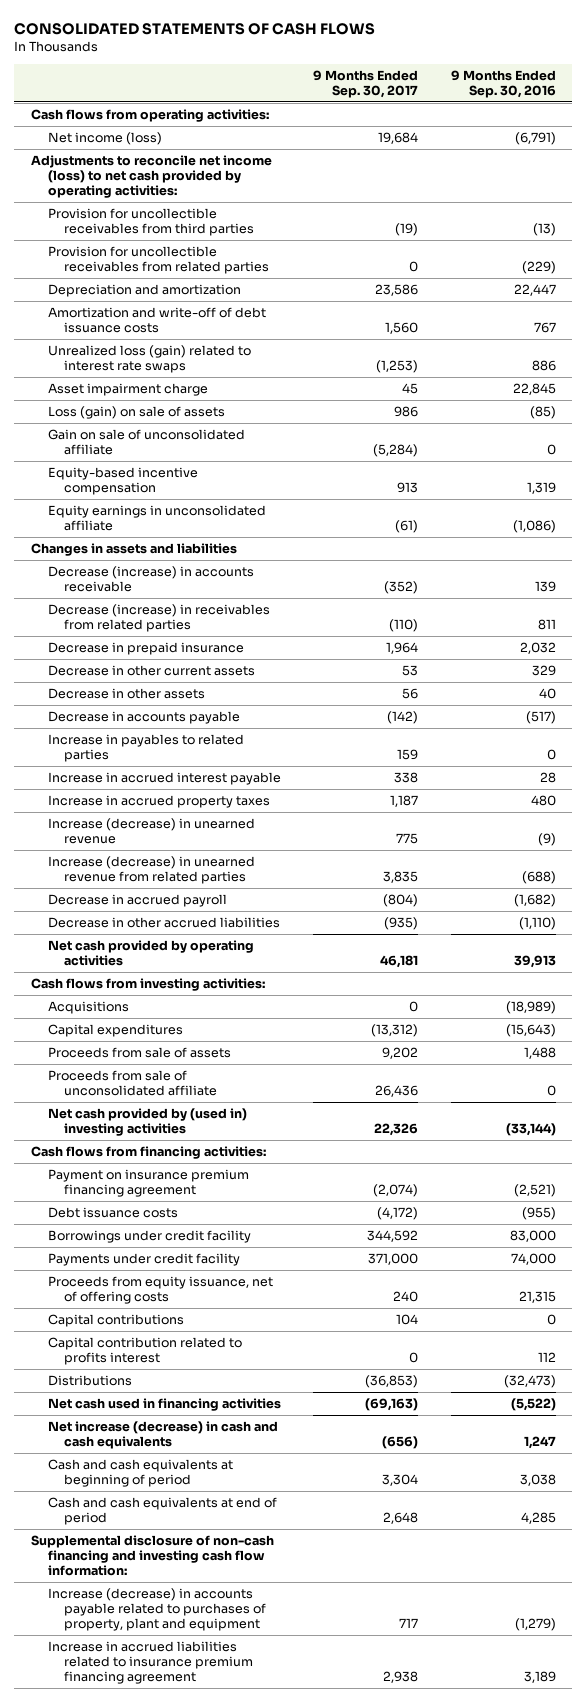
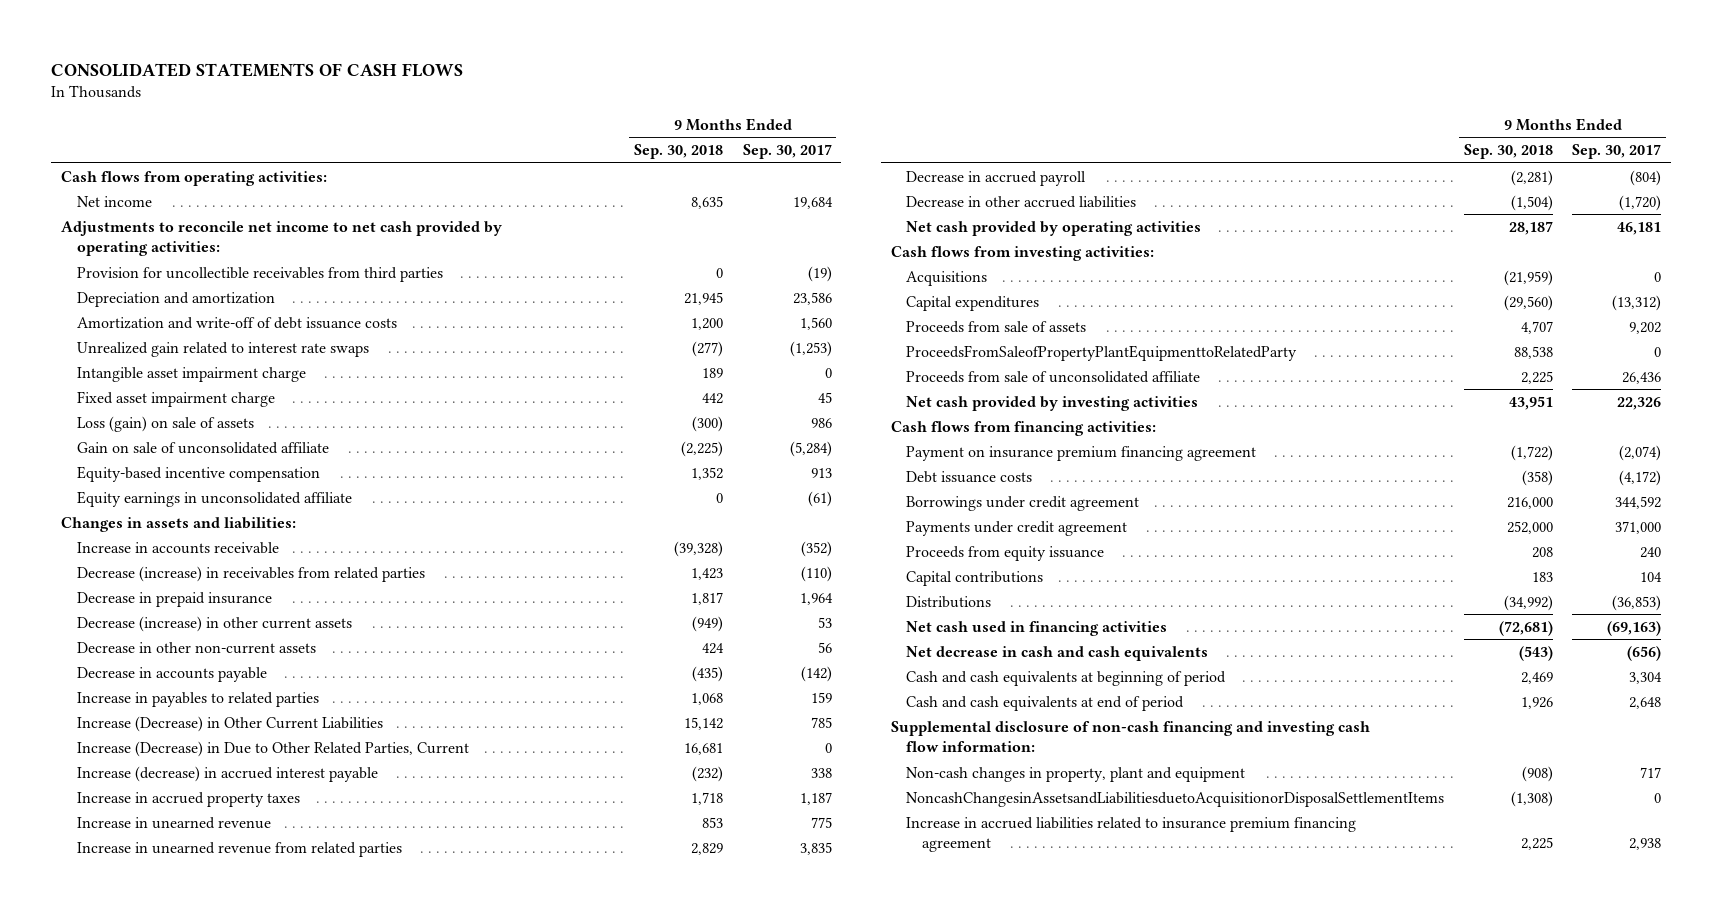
- | 9 Months Ended Sep. 30, 2017 | 9 Months Ended Sep. 30, 2016
+ | 9 Months Ended Sep. 30, 2018 | 9 Months Ended Sep. 30, 2017
- Net income (loss) | 19,684 | (6,791)
- Adjustments to reconcile net income (loss) to net cash provided by operating activities:
+ Net income | 8,635 | 19,684
+ Adjustments to reconcile net income to net cash provided by operating activities:
- Provision for uncollectible receivables from related parties | 0 | (229)
- Unrealized loss (gain) related to interest rate swaps | (1,253) | 886
- Asset impairment charge | 45 | 22,845
+ Unrealized gain related to interest rate swaps | (277) | (1,253)
+ Intangible asset impairment charge | 189 | 0
+ Fixed asset impairment charge | 442 | 45
- Changes in assets and liabilities
- Decrease (increase) in accounts receivable | (352) | 139
+ Changes in assets and liabilities:
+ Increase in accounts receivable | (39,328) | (352)
- Decrease in other current assets | 53 | 329
- Decrease in other assets | 56 | 40
+ Decrease (increase) in other current assets | (949) | 53
+ Decrease in other non-current assets | 424 | 56
- Increase in accrued interest payable | 338 | 28
+ Increase (Decrease) in Other Current Liabilities | 15,142 | 785
+ Increase (Decrease) in Due to Other Related Parties, Current | 16,681 | 0
+ Increase (decrease) in accrued interest payable | (232) | 338
- Increase (decrease) in unearned revenue | 775 | (9)
- Increase (decrease) in unearned revenue from related parties | 3,835 | (688)
+ Increase in unearned revenue | 853 | 775
+ Increase in unearned revenue from related parties | 2,829 | 3,835
- Decrease in other accrued liabilities | (935) | (1,110)
+ Decrease in other accrued liabilities | (1,504) | (1,720)
+ ProceedsFromSaleofPropertyPlantEquipmenttoRelatedParty | 88,538 | 0
- Net cash provided by (used in) investing activities | 22,326 | (33,144)
+ Net cash provided by investing activities | 43,951 | 22,326
- Borrowings under credit facility | 344,592 | 83,000
- Payments under credit facility | 371,000 | 74,000
- Proceeds from equity issuance, net of offering costs | 240 | 21,315
+ Borrowings under credit agreement | 216,000 | 344,592
+ Payments under credit agreement | 252,000 | 371,000
+ Proceeds from equity issuance | 208 | 240
- Capital contribution related to profits interest | 0 | 112
- Net increase (decrease) in cash and cash equivalents | (656) | 1,247
+ Net decrease in cash and cash equivalents | (543) | (656)
- Increase (decrease) in accounts payable related to purchases of property, plant and equipment | 717 | (1,279)
+ Non-cash changes in property, plant and equipment | (908) | 717
+ NoncashChangesinAssetsandLiabilitiesduetoAcquisitionorDisposalSettlementItems | (1,308) | 0

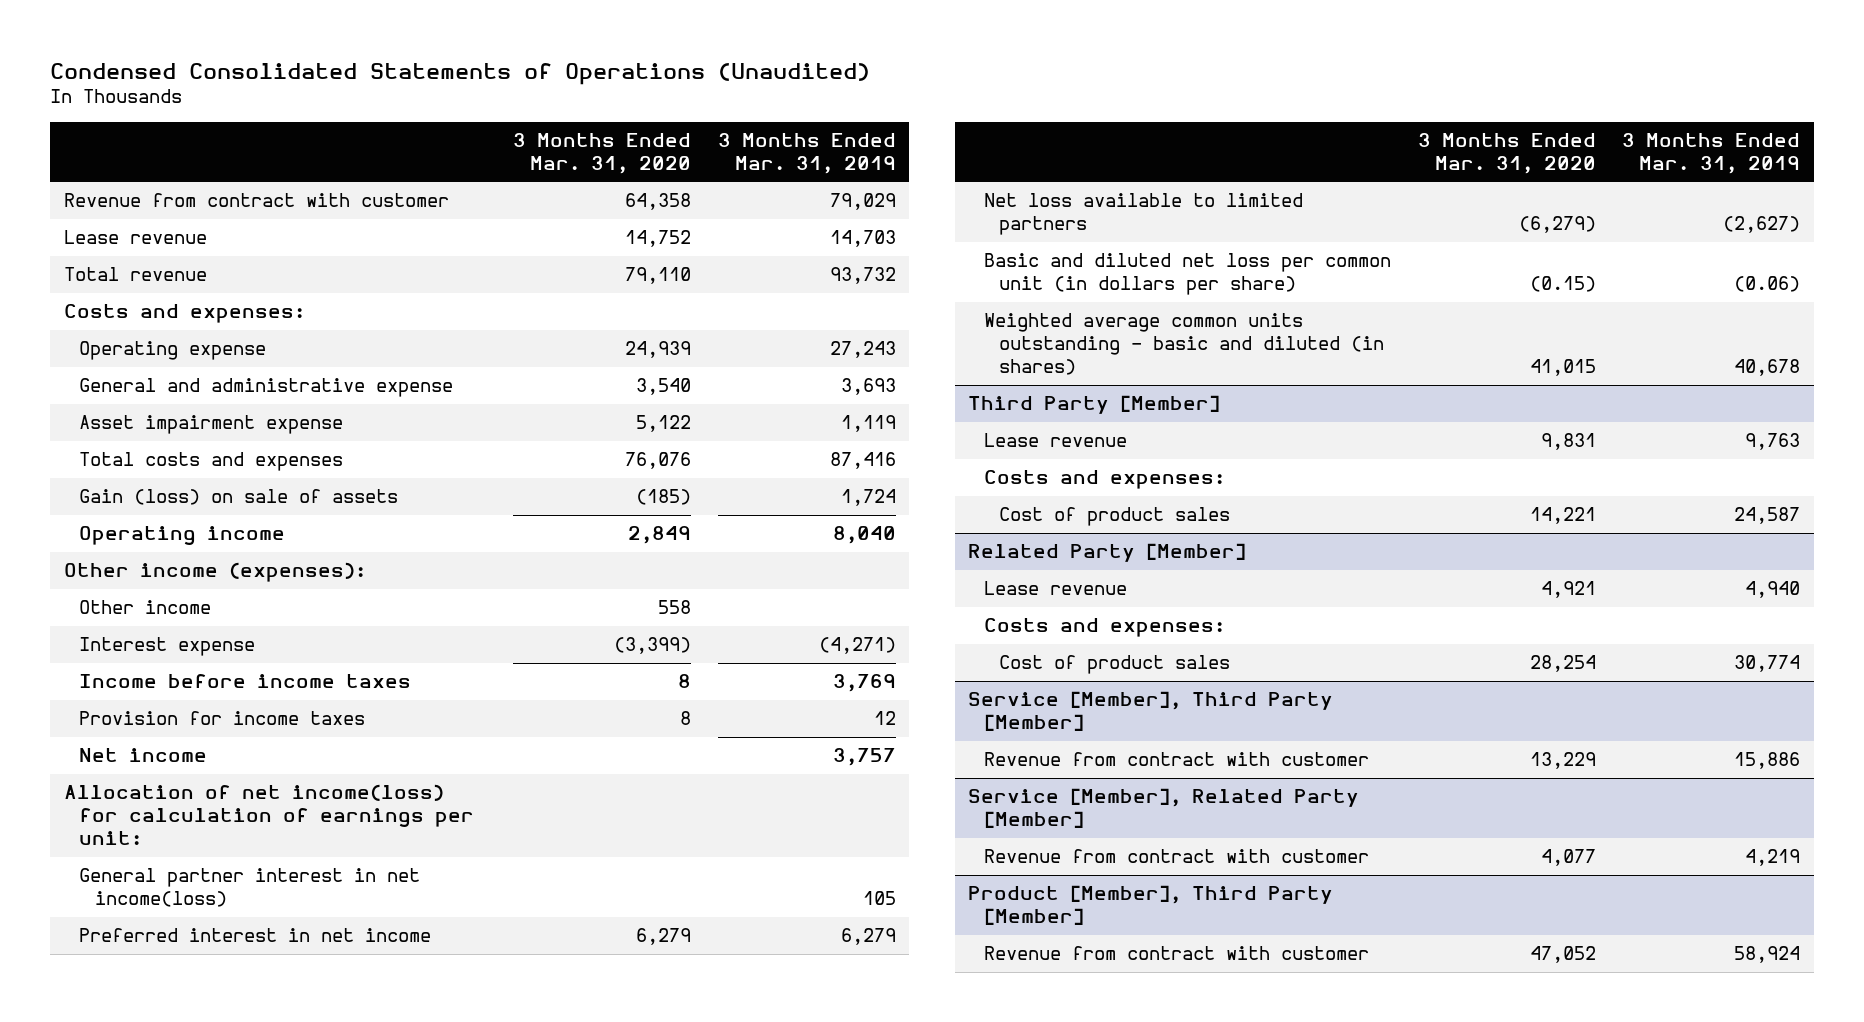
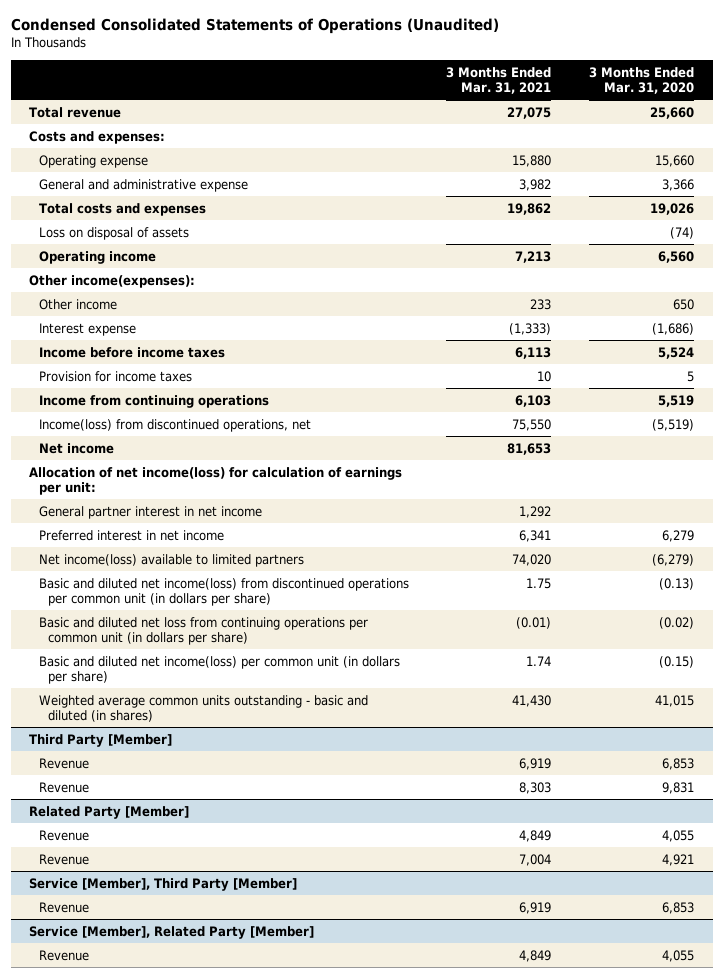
- | 3 Months Ended Mar. 31, 2020 | 3 Months Ended Mar. 31, 2019
+ | 3 Months Ended Mar. 31, 2021 | 3 Months Ended Mar. 31, 2020
- Revenue from contract with customer | 64,358 | 79,029
- Lease revenue | 14,752 | 14,703
- Total revenue | 79,110 | 93,732
+ Total revenue | 27,075 | 25,660
- Operating expense | 24,939 | 27,243
- General and administrative expense | 3,540 | 3,693
- Asset impairment expense | 5,122 | 1,119
- Total costs and expenses | 76,076 | 87,416
- Gain (loss) on sale of assets | (185) | 1,724
- Operating income | 2,849 | 8,040
- Other income (expenses):
- Other income | 558 |
- Interest expense | (3,399) | (4,271)
- Income before income taxes | 8 | 3,769
- Provision for income taxes | 8 | 12
+ Operating expense | 15,880 | 15,660
+ General and administrative expense | 3,982 | 3,366
+ Total costs and expenses | 19,862 | 19,026
+ Loss on disposal of assets | | (74)
+ Operating income | 7,213 | 6,560
+ Other income(expenses):
+ Other income | 233 | 650
+ Interest expense | (1,333) | (1,686)
+ Income before income taxes | 6,113 | 5,524
+ Provision for income taxes | 10 | 5
+ Income from continuing operations | 6,103 | 5,519
+ Income(loss) from discontinued operations, net | 75,550 | (5,519)
- General partner interest in net income(loss) | | 105
+ General partner interest in net income | 1,292 |
- Net loss available to limited partners | (6,279) | (2,627)
- Basic and diluted net loss per common unit (in dollars per share) | (0.15) | (0.06)
+ Net income(loss) available to limited partners | 74,020 | (6,279)
+ Basic and diluted net income(loss) from discontinued operations per common unit (in dollars per share) | 1.75 | (0.13)
+ Basic and diluted net loss from continuing operations per common unit (in dollars per share) | (0.01) | (0.02)
+ Basic and diluted net income(loss) per common unit (in dollars per share) | 1.74 | (0.15)
@ Third Party [Member]
- Lease revenue | 9,831 | 9,763
- Costs and expenses:
- Cost of product sales | 14,221 | 24,587
+ Revenue | 6,919 | 6,853
+ Revenue | 8,303 | 9,831
@ Related Party [Member]
- Lease revenue | 4,921 | 4,940
- Costs and expenses:
- Cost of product sales | 28,254 | 30,774
+ Revenue | 4,849 | 4,055
+ Revenue | 7,004 | 4,921
@ Service [Member], Third Party [Member]
- Revenue from contract with customer | 13,229 | 15,886
+ Revenue | 6,919 | 6,853
@ Service [Member], Related Party [Member]
- Revenue from contract with customer | 4,077 | 4,219
- Product [Member], Third Party [Member]
- Revenue from contract with customer | 47,052 | 58,924
@ Service [Member], Related Party [Member]
+ Revenue | 4,849 | 4,055

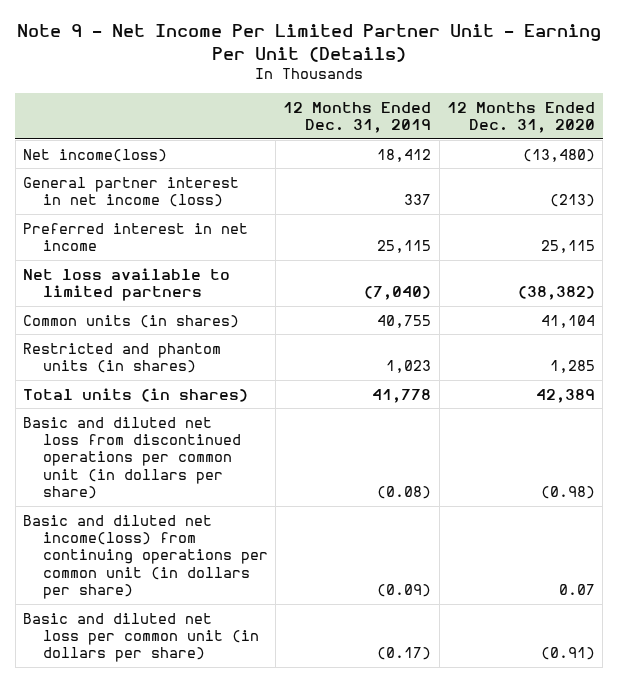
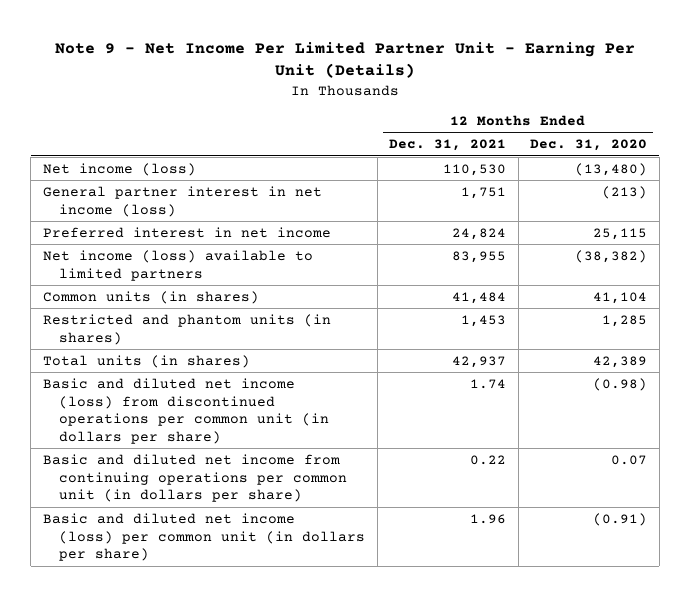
- | 12 Months Ended Dec. 31, 2019 | 12 Months Ended Dec. 31, 2020
+ | 12 Months Ended Dec. 31, 2021 | 12 Months Ended Dec. 31, 2020
- Net income(loss) | 18,412 | (13,480)
+ Net income (loss) | 110,530 | (13,480)
- Net loss available to limited partners | (7,040) | (38,382)
+ Net income (loss) available to limited partners | 83,955 | (38,382)
- Basic and diluted net loss from discontinued operations per common unit (in dollars per share) | (0.08) | (0.98)
- Basic and diluted net income(loss) from continuing operations per common unit (in dollars per share) | (0.09) | 0.07
- Basic and diluted net loss per common unit (in dollars per share) | (0.17) | (0.91)
+ Basic and diluted net income (loss) from discontinued operations per common unit (in dollars per share) | 1.74 | (0.98)
+ Basic and diluted net income from continuing operations per common unit (in dollars per share) | 0.22 | 0.07
+ Basic and diluted net income (loss) per common unit (in dollars per share) | 1.96 | (0.91)

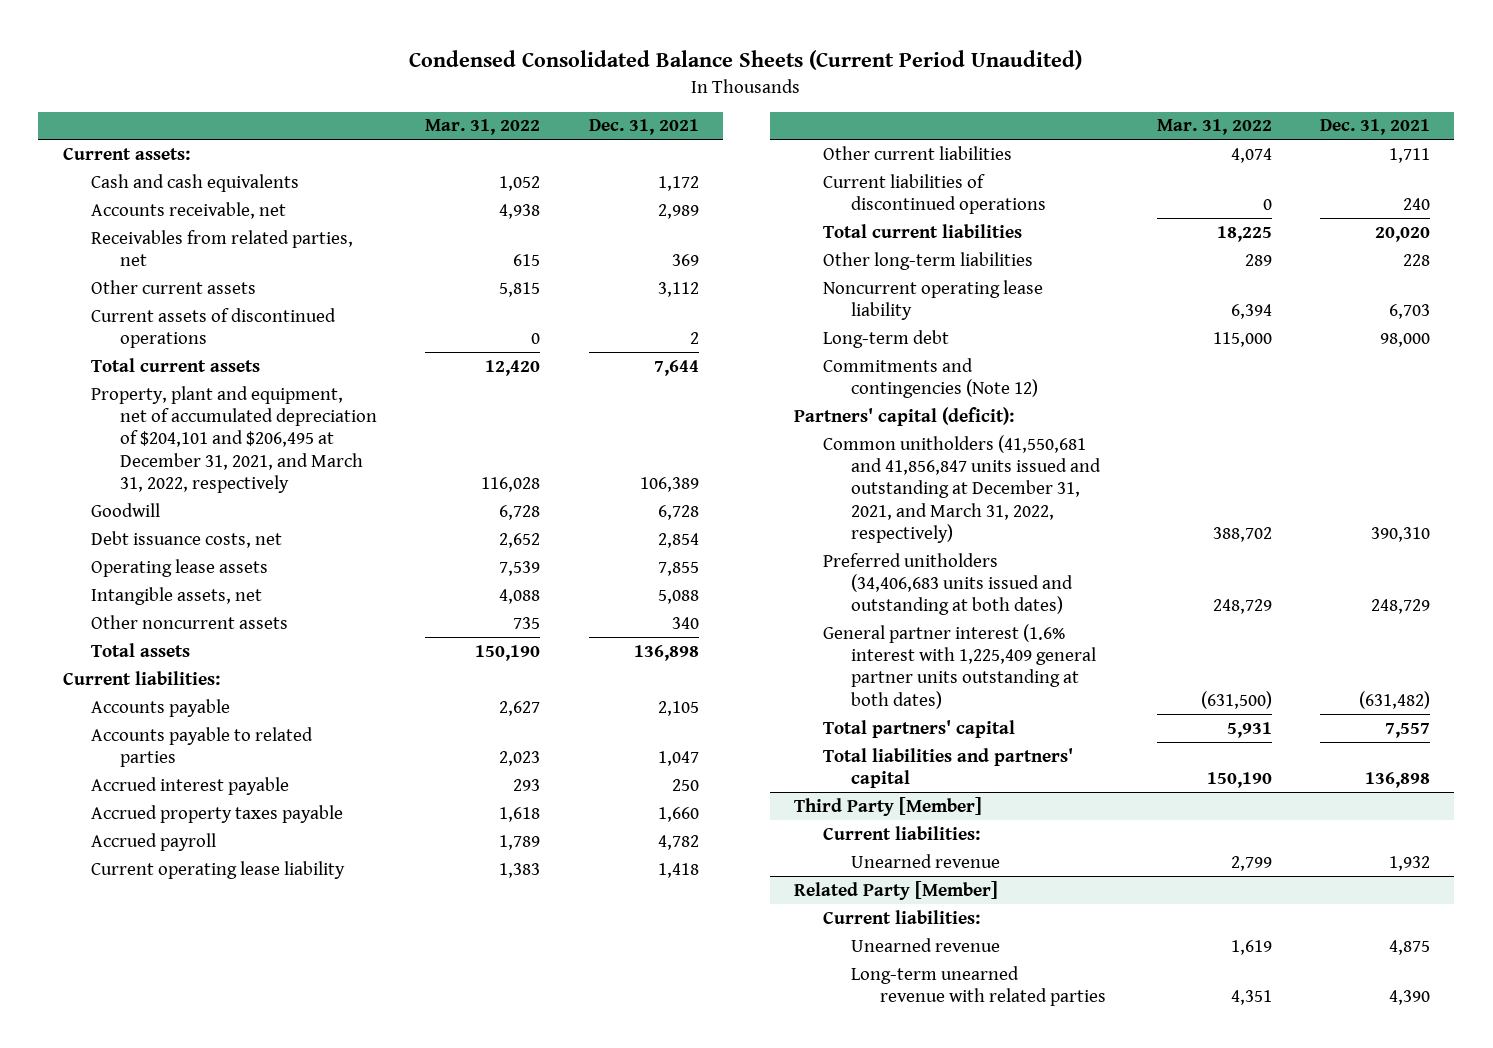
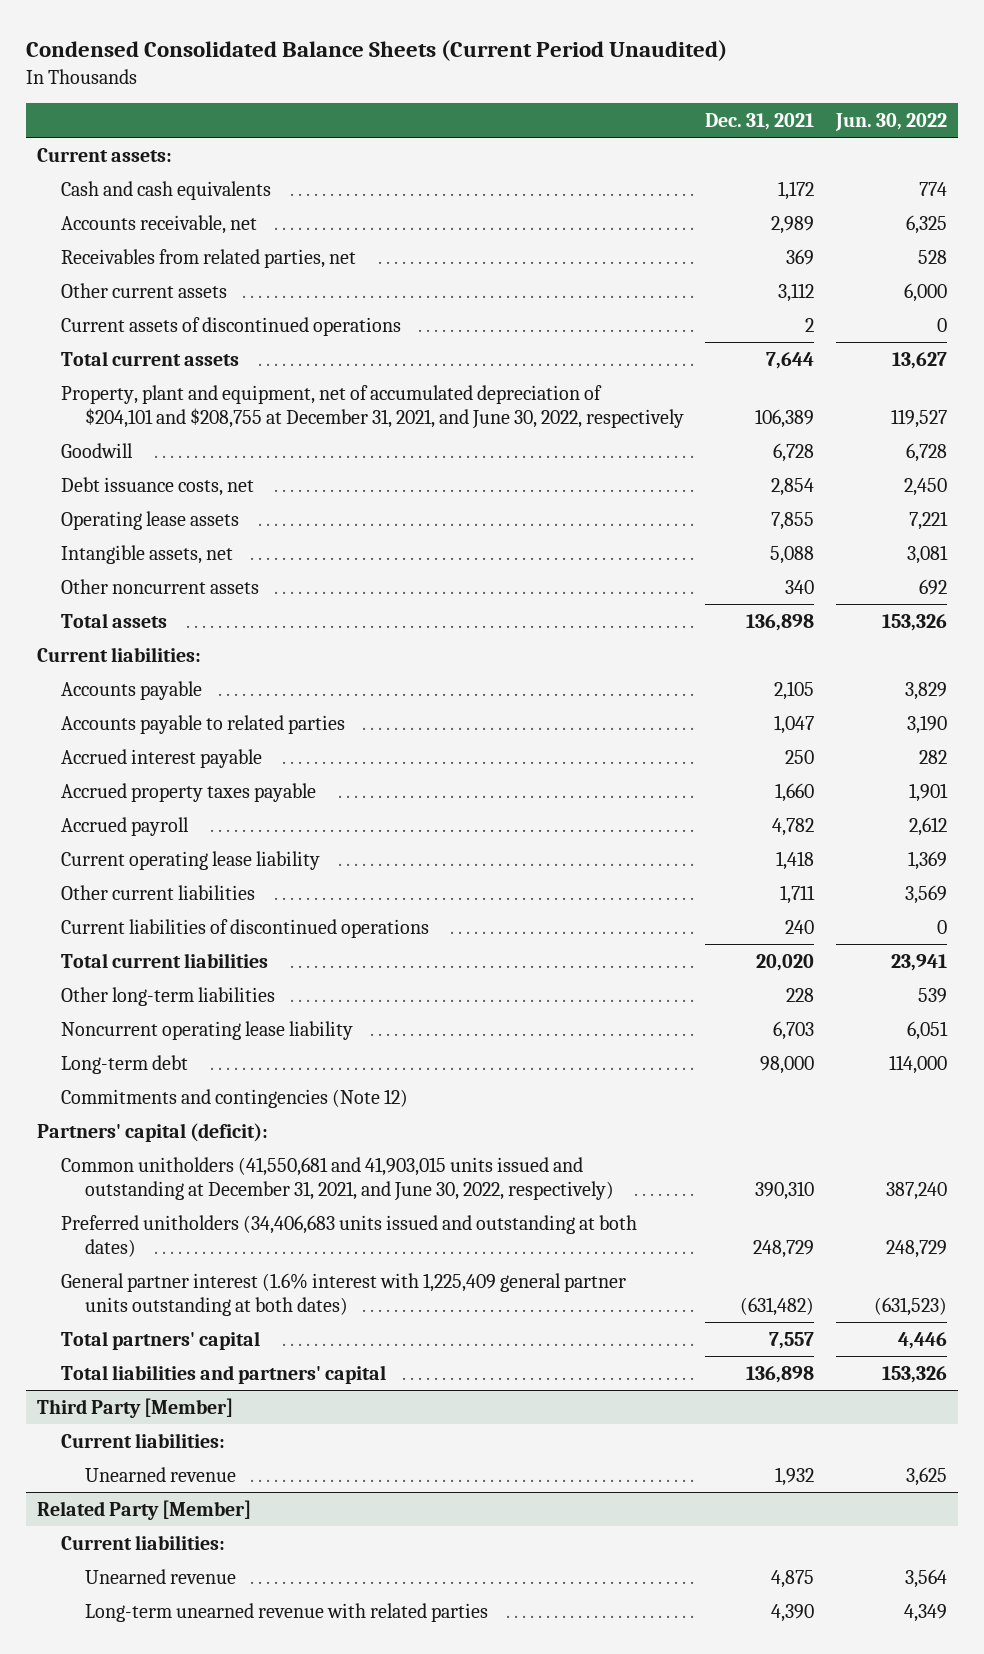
- | Mar. 31, 2022 | Dec. 31, 2021
+ | Dec. 31, 2021 | Jun. 30, 2022
- Property, plant and equipment, net of accumulated depreciation of $204,101 and $206,495 at December 31, 2021, and March 31, 2022, respectively | 116,028 | 106,389
+ Property, plant and equipment, net of accumulated depreciation of $204,101 and $208,755 at December 31, 2021, and June 30, 2022, respectively | 106,389 | 119,527
- Common unitholders (41,550,681 and 41,856,847 units issued and outstanding at December 31, 2021, and March 31, 2022, respectively) | 388,702 | 390,310
+ Common unitholders (41,550,681 and 41,903,015 units issued and outstanding at December 31, 2021, and June 30, 2022, respectively) | 390,310 | 387,240

